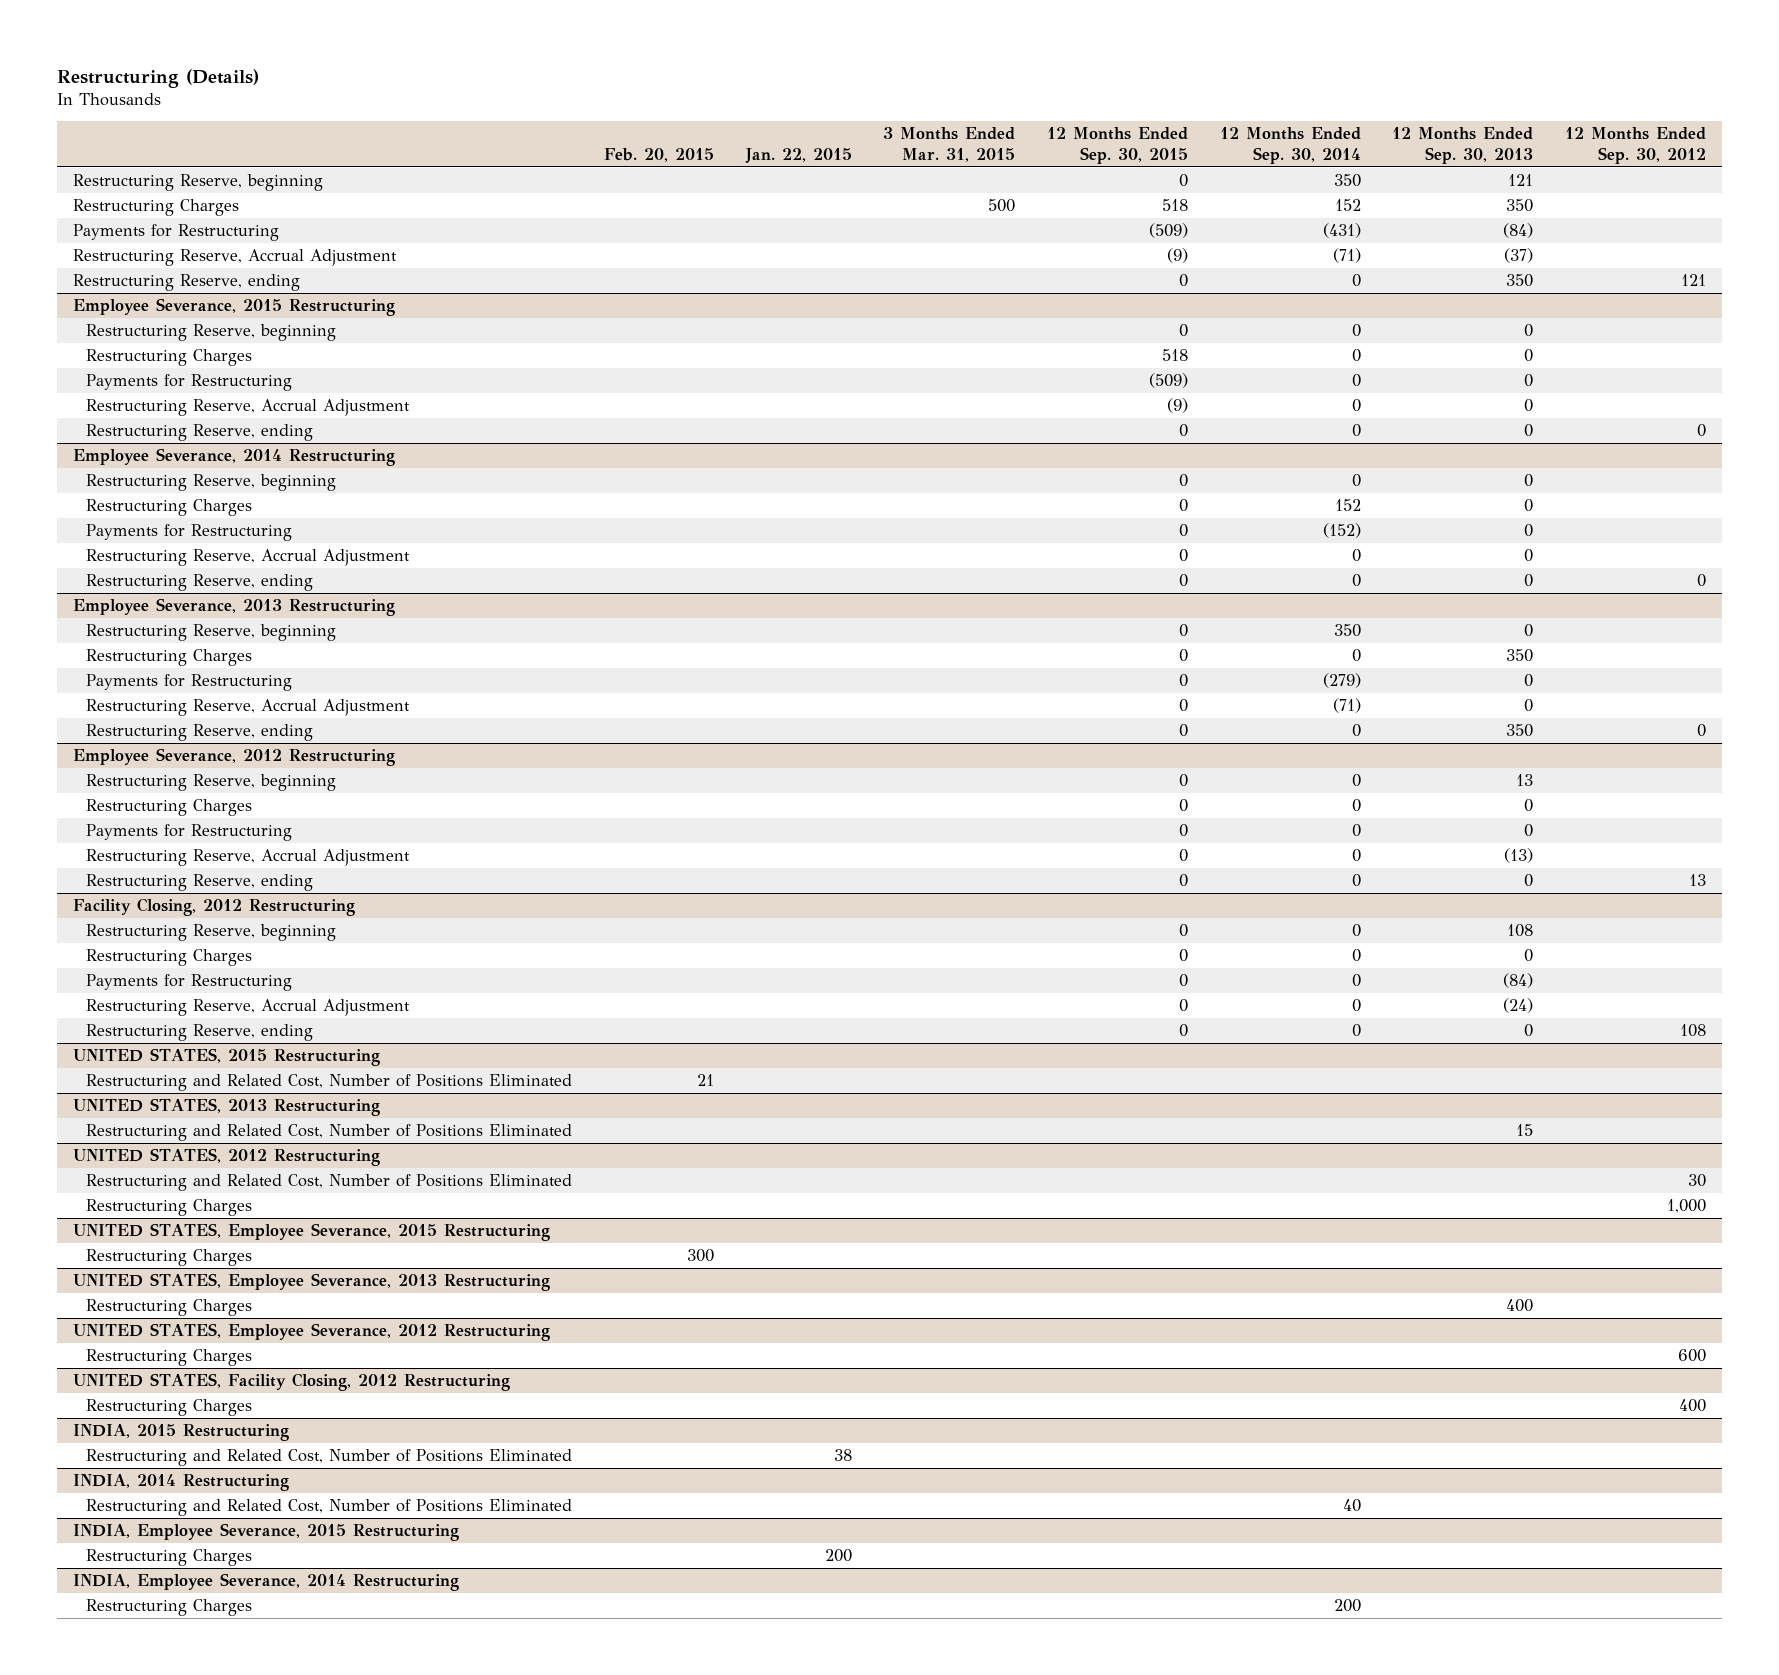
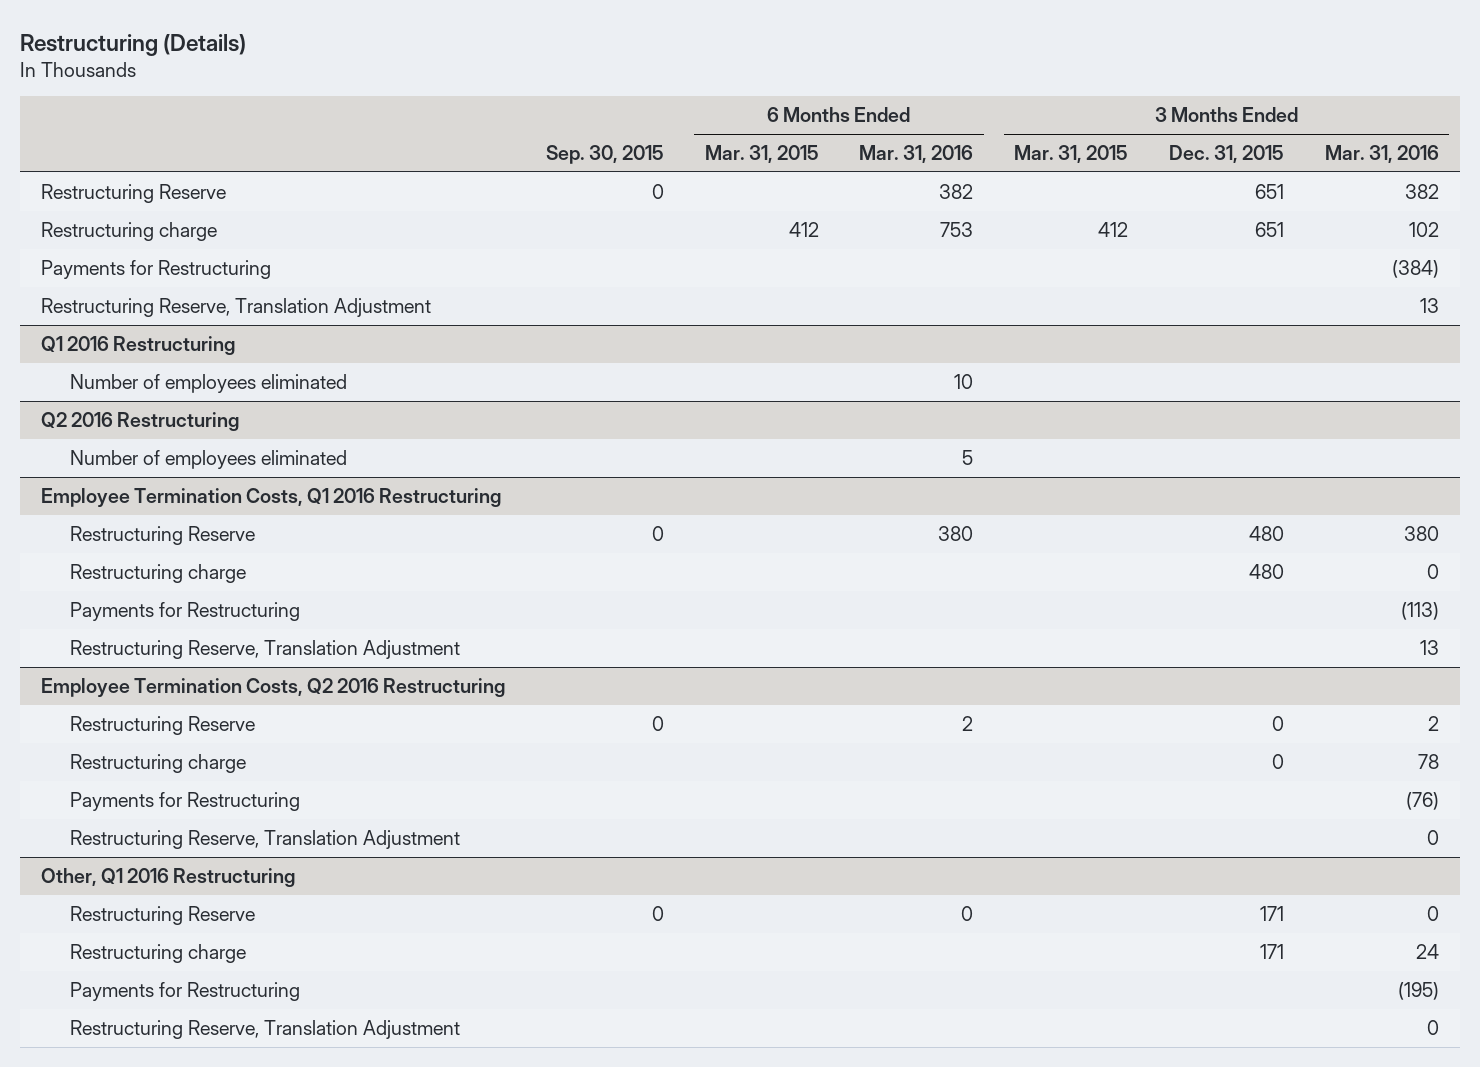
- | Feb. 20, 2015 | Jan. 22, 2015 | 3 Months Ended Mar. 31, 2015 | 12 Months Ended Sep. 30, 2015 | 12 Months Ended Sep. 30, 2014 | 12 Months Ended Sep. 30, 2013 | 12 Months Ended Sep. 30, 2012
+ | Sep. 30, 2015 | 6 Months Ended Mar. 31, 2015 | 6 Months Ended Mar. 31, 2016 | 3 Months Ended Mar. 31, 2015 | 3 Months Ended Dec. 31, 2015 | 3 Months Ended Mar. 31, 2016
- Restructuring Reserve, beginning | | | | 0 | 350 | 121 |
- Restructuring Charges | | | 500 | 518 | 152 | 350 |
+ Restructuring Reserve | 0 | | 382 | | 651 | 382
+ Restructuring charge | | 412 | 753 | 412 | 651 | 102
- Restructuring Reserve, Accrual Adjustment | | | | (9) | (71) | (37) |
- Restructuring Reserve, ending | | | | 0 | 0 | 350 | 121
- Employee Severance, 2015 Restructuring
- Restructuring Reserve, beginning | | | | 0 | 0 | 0 |
- Restructuring Charges | | | | 518 | 0 | 0 |
- Payments for Restructuring | | | | (509) | 0 | 0 |
- Restructuring Reserve, Accrual Adjustment | | | | (9) | 0 | 0 |
- Restructuring Reserve, ending | | | | 0 | 0 | 0 | 0
- Employee Severance, 2014 Restructuring
- Restructuring Reserve, beginning | | | | 0 | 0 | 0 |
- Restructuring Charges | | | | 0 | 152 | 0 |
- Payments for Restructuring | | | | 0 | (152) | 0 |
- Restructuring Reserve, Accrual Adjustment | | | | 0 | 0 | 0 |
- Restructuring Reserve, ending | | | | 0 | 0 | 0 | 0
- Employee Severance, 2013 Restructuring
- Restructuring Reserve, beginning | | | | 0 | 350 | 0 |
- Restructuring Charges | | | | 0 | 0 | 350 |
- Payments for Restructuring | | | | 0 | (279) | 0 |
- Restructuring Reserve, Accrual Adjustment | | | | 0 | (71) | 0 |
- Restructuring Reserve, ending | | | | 0 | 0 | 350 | 0
- Employee Severance, 2012 Restructuring
- Restructuring Reserve, beginning | | | | 0 | 0 | 13 |
- Restructuring Charges | | | | 0 | 0 | 0 |
- Payments for Restructuring | | | | 0 | 0 | 0 |
- Restructuring Reserve, Accrual Adjustment | | | | 0 | 0 | (13) |
- Restructuring Reserve, ending | | | | 0 | 0 | 0 | 13
- Facility Closing, 2012 Restructuring
- Restructuring Reserve, beginning | | | | 0 | 0 | 108 |
- Restructuring Charges | | | | 0 | 0 | 0 |
- Payments for Restructuring | | | | 0 | 0 | (84) |
- Restructuring Reserve, Accrual Adjustment | | | | 0 | 0 | (24) |
- Restructuring Reserve, ending | | | | 0 | 0 | 0 | 108
- UNITED STATES, 2015 Restructuring
- Restructuring and Related Cost, Number of Positions Eliminated | 21 | | | | | |
- UNITED STATES, 2013 Restructuring
- Restructuring and Related Cost, Number of Positions Eliminated | | | | | | 15 |
- UNITED STATES, 2012 Restructuring
- Restructuring and Related Cost, Number of Positions Eliminated | | | | | | | 30
- Restructuring Charges | | | | | | | 1,000
- UNITED STATES, Employee Severance, 2015 Restructuring
- Restructuring Charges | 300 | | | | | |
- UNITED STATES, Employee Severance, 2013 Restructuring
- Restructuring Charges | | | | | | 400 |
- UNITED STATES, Employee Severance, 2012 Restructuring
- Restructuring Charges | | | | | | | 600
- UNITED STATES, Facility Closing, 2012 Restructuring
- Restructuring Charges | | | | | | | 400
- INDIA, 2015 Restructuring
- Restructuring and Related Cost, Number of Positions Eliminated | | 38 | | | | |
- INDIA, 2014 Restructuring
- Restructuring and Related Cost, Number of Positions Eliminated | | | | | 40 | |
- INDIA, Employee Severance, 2015 Restructuring
- Restructuring Charges | | 200 | | | | |
- INDIA, Employee Severance, 2014 Restructuring
- Restructuring Charges | | | | | 200 | |
+ Restructuring Reserve, Translation Adjustment | | | | | | 13
+ Q1 2016 Restructuring
+ Number of employees eliminated | | | 10 | | |
+ Q2 2016 Restructuring
+ Number of employees eliminated | | | 5 | | |
+ Employee Termination Costs, Q1 2016 Restructuring
+ Restructuring Reserve | 0 | | 380 | | 480 | 380
+ Restructuring charge | | | | | 480 | 0
+ Payments for Restructuring | | | | | | (113)
+ Restructuring Reserve, Translation Adjustment | | | | | | 13
+ Employee Termination Costs, Q2 2016 Restructuring
+ Restructuring Reserve | 0 | | 2 | | 0 | 2
+ Restructuring charge | | | | | 0 | 78
+ Payments for Restructuring | | | | | | (76)
+ Restructuring Reserve, Translation Adjustment | | | | | | 0
+ Other, Q1 2016 Restructuring
+ Restructuring Reserve | 0 | | 0 | | 171 | 0
+ Restructuring charge | | | | | 171 | 24
+ Payments for Restructuring | | | | | | (195)
+ Restructuring Reserve, Translation Adjustment | | | | | | 0

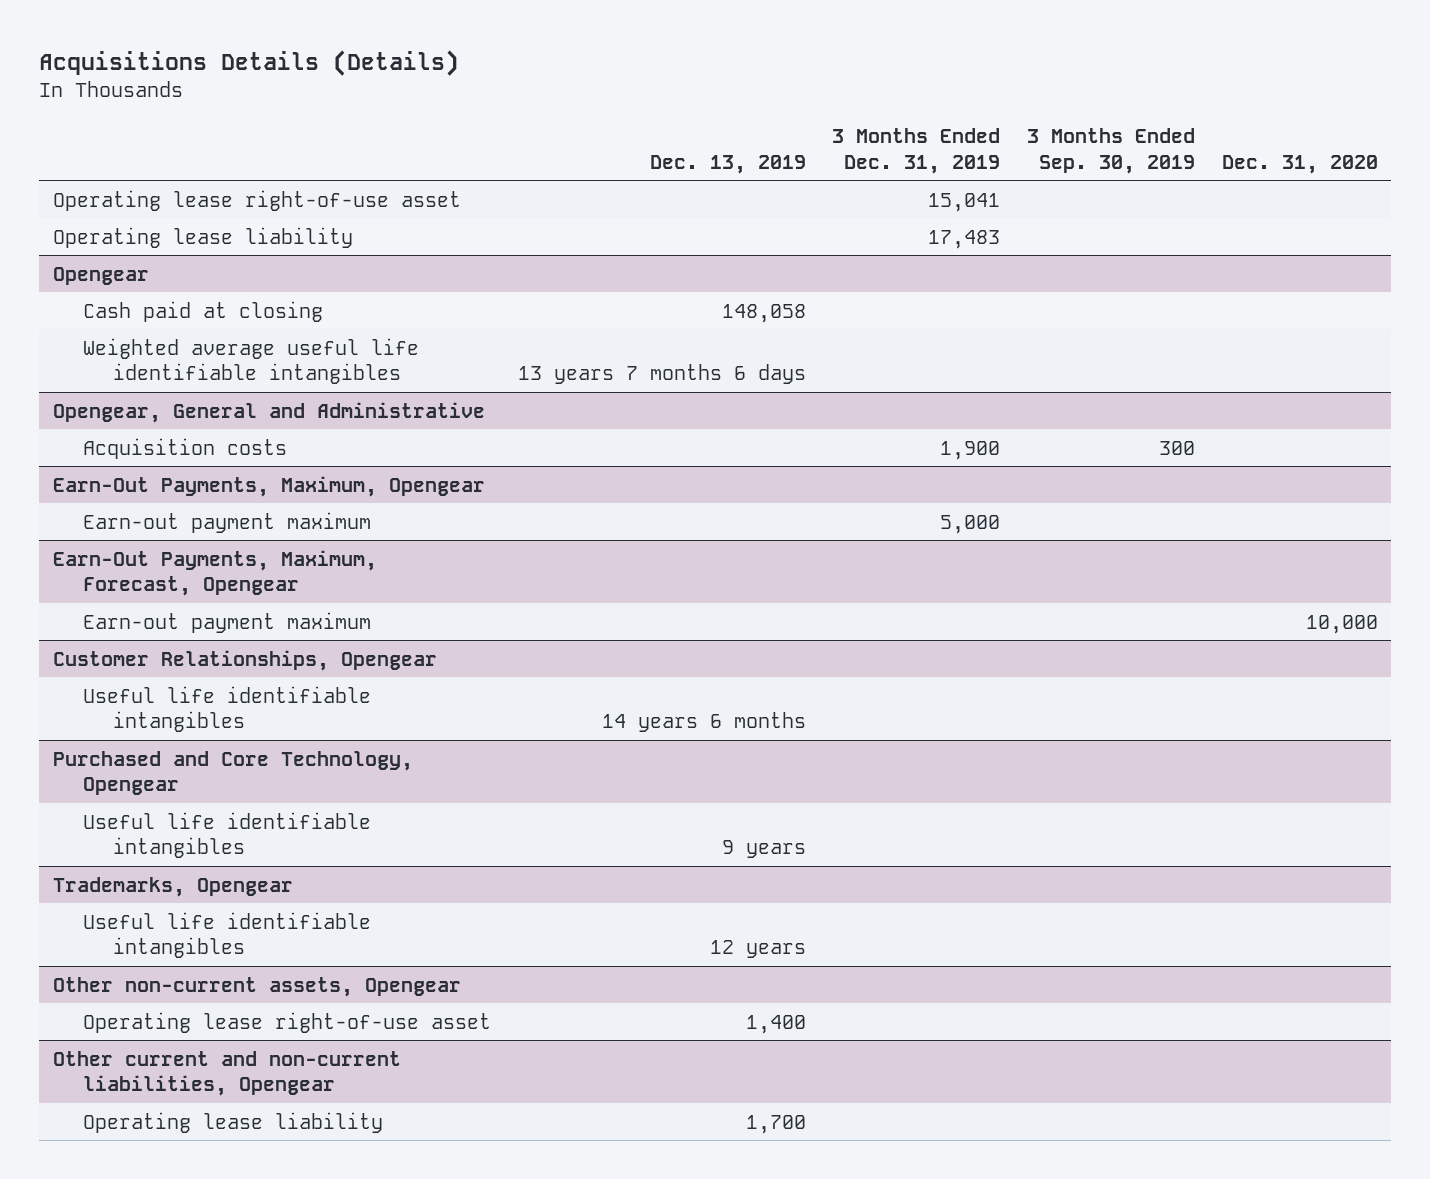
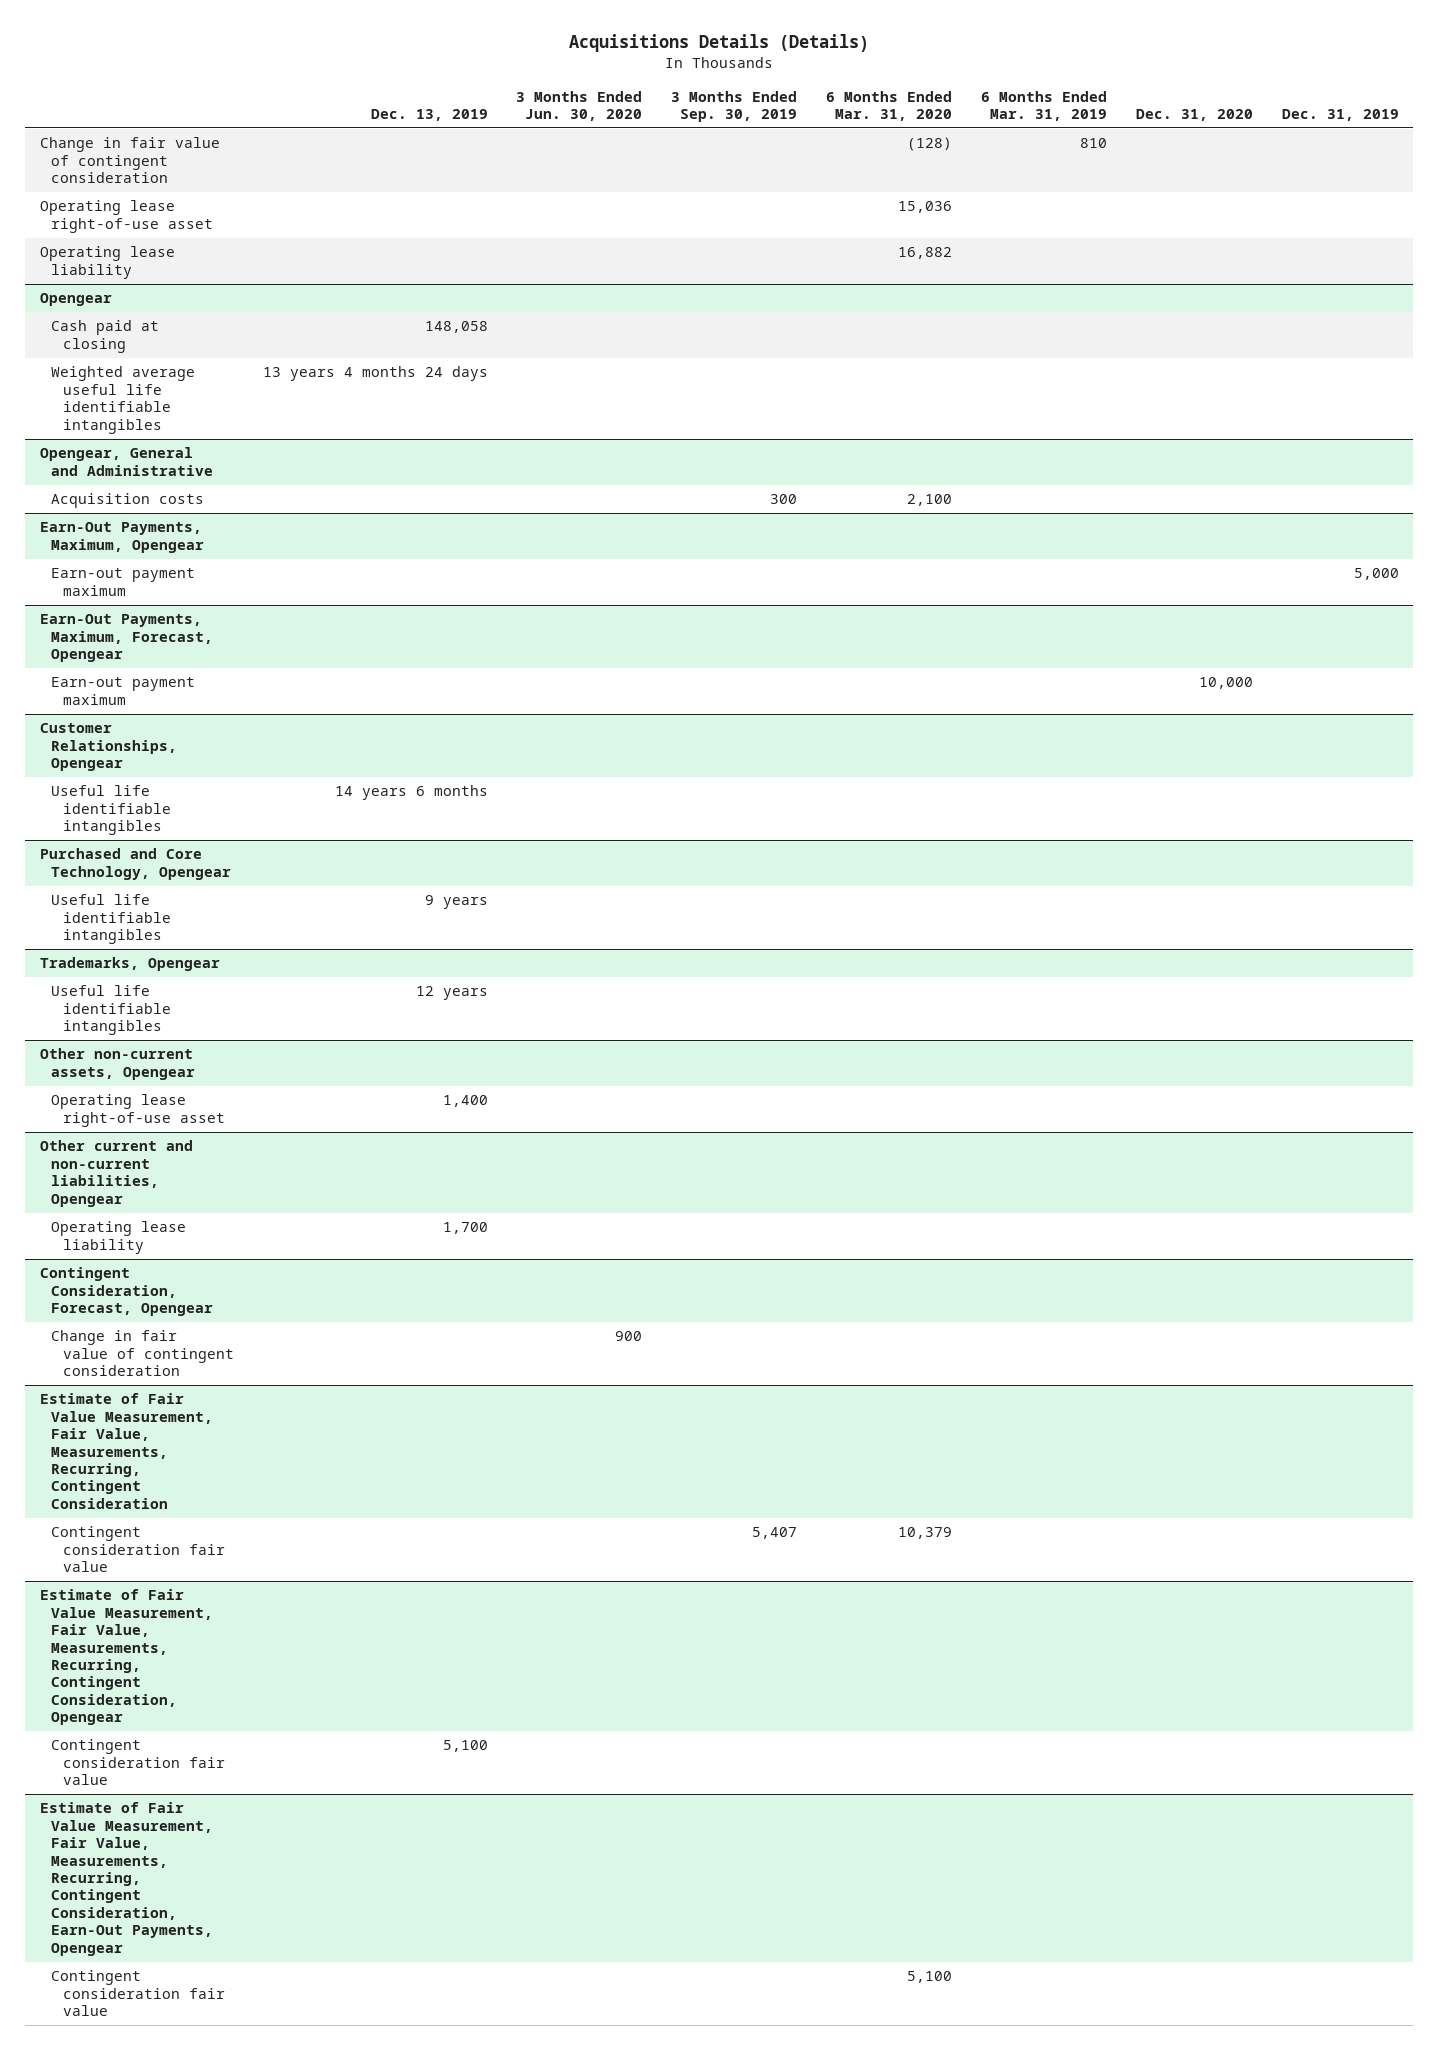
- | Dec. 13, 2019 | 3 Months Ended Dec. 31, 2019 | 3 Months Ended Sep. 30, 2019 | Dec. 31, 2020
+ | Dec. 13, 2019 | 3 Months Ended Jun. 30, 2020 | 3 Months Ended Sep. 30, 2019 | 6 Months Ended Mar. 31, 2020 | 6 Months Ended Mar. 31, 2019 | Dec. 31, 2020 | Dec. 31, 2019
+ Change in fair value of contingent consideration | | | | (128) | 810 | |
@ Opengear
- Weighted average useful life identifiable intangibles | 13 years 7 months 6 days | | |
+ Weighted average useful life identifiable intangibles | 13 years 4 months 24 days | | | | | |
+ Contingent Consideration, Forecast, Opengear
+ Change in fair value of contingent consideration | | 900 | | | | |
+ Estimate of Fair Value Measurement, Fair Value, Measurements, Recurring, Contingent Consideration
+ Contingent consideration fair value | | | 5,407 | 10,379 | | |
+ Estimate of Fair Value Measurement, Fair Value, Measurements, Recurring, Contingent Consideration, Opengear
+ Contingent consideration fair value | 5,100 | | | | | |
+ Estimate of Fair Value Measurement, Fair Value, Measurements, Recurring, Contingent Consideration, Earn-Out Payments, Opengear
+ Contingent consideration fair value | | | | 5,100 | | |

